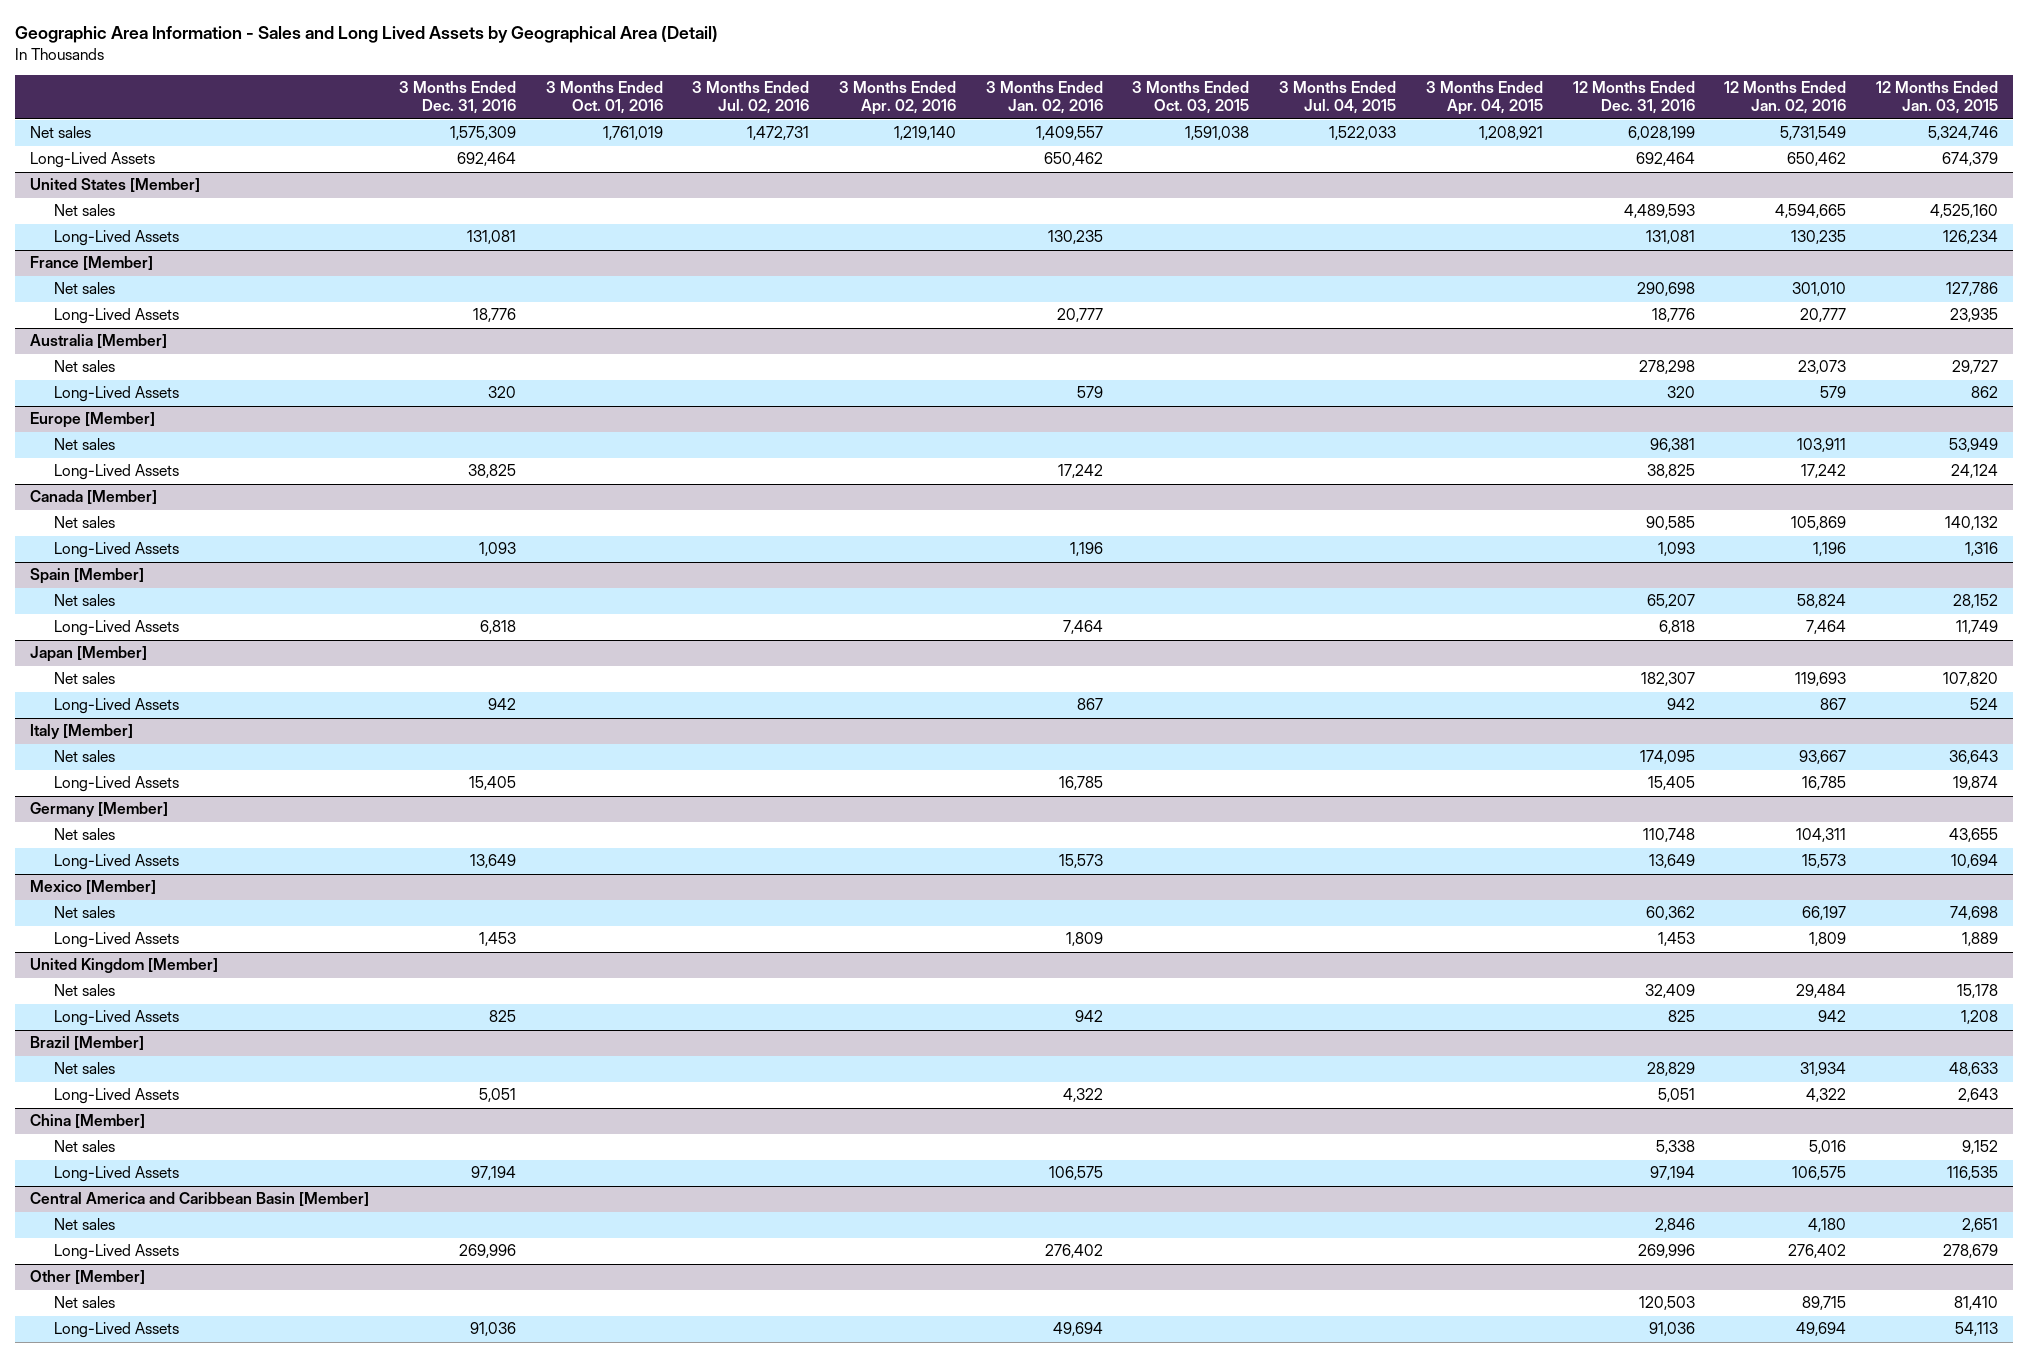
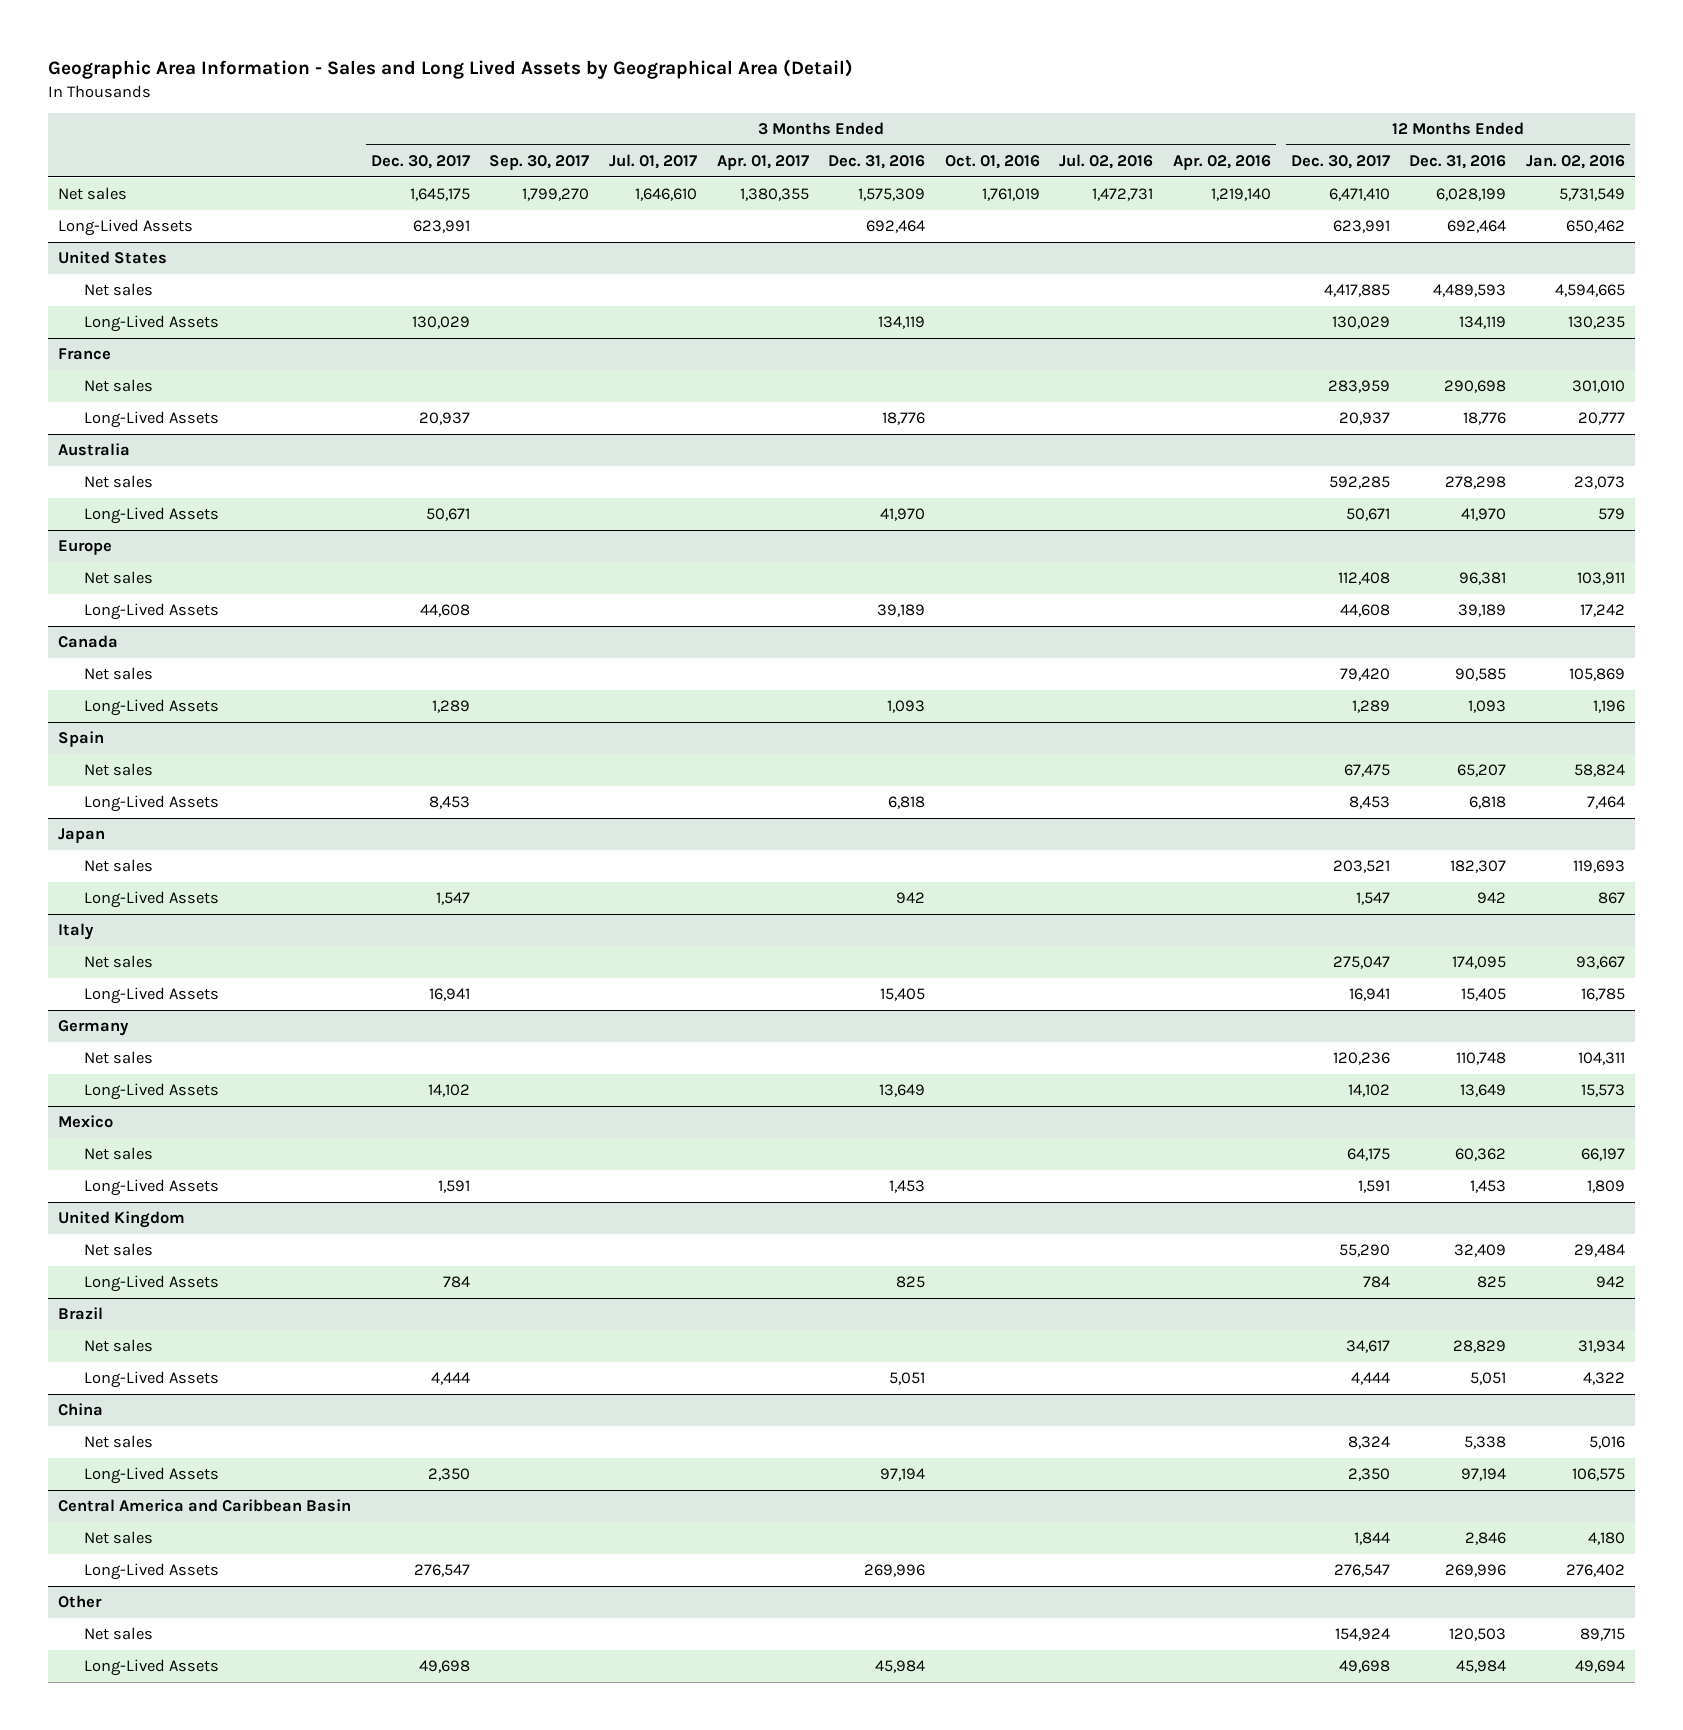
- | 3 Months Ended Dec. 31, 2016 | 3 Months Ended Oct. 01, 2016 | 3 Months Ended Jul. 02, 2016 | 3 Months Ended Apr. 02, 2016 | 3 Months Ended Jan. 02, 2016 | 3 Months Ended Oct. 03, 2015 | 3 Months Ended Jul. 04, 2015 | 3 Months Ended Apr. 04, 2015 | 12 Months Ended Dec. 31, 2016 | 12 Months Ended Jan. 02, 2016 | 12 Months Ended Jan. 03, 2015
+ | 3 Months Ended Dec. 30, 2017 | 3 Months Ended Sep. 30, 2017 | 3 Months Ended Jul. 01, 2017 | 3 Months Ended Apr. 01, 2017 | 3 Months Ended Dec. 31, 2016 | 3 Months Ended Oct. 01, 2016 | 3 Months Ended Jul. 02, 2016 | 3 Months Ended Apr. 02, 2016 | 12 Months Ended Dec. 30, 2017 | 12 Months Ended Dec. 31, 2016 | 12 Months Ended Jan. 02, 2016
- United States [Member]
+ United States
- Long-Lived Assets | 131,081 | | | | 130,235 | | | | 131,081 | 130,235 | 126,234
- France [Member]
+ Long-Lived Assets | 130,029 | | | | 134,119 | | | | 130,029 | 134,119 | 130,235
+ France
- Australia [Member]
+ Australia
- Long-Lived Assets | 320 | | | | 579 | | | | 320 | 579 | 862
- Europe [Member]
+ Long-Lived Assets | 50,671 | | | | 41,970 | | | | 50,671 | 41,970 | 579
+ Europe
- Long-Lived Assets | 38,825 | | | | 17,242 | | | | 38,825 | 17,242 | 24,124
- Canada [Member]
+ Long-Lived Assets | 44,608 | | | | 39,189 | | | | 44,608 | 39,189 | 17,242
+ Canada
- Spain [Member]
+ Spain
- Japan [Member]
+ Japan
- Italy [Member]
+ Italy
- Germany [Member]
+ Germany
- Mexico [Member]
+ Mexico
- United Kingdom [Member]
+ United Kingdom
- Brazil [Member]
+ Brazil
- China [Member]
+ China
- Central America and Caribbean Basin [Member]
+ Central America and Caribbean Basin
- Other [Member]
+ Other
- Long-Lived Assets | 91,036 | | | | 49,694 | | | | 91,036 | 49,694 | 54,113
+ Long-Lived Assets | 49,698 | | | | 45,984 | | | | 49,698 | 45,984 | 49,694

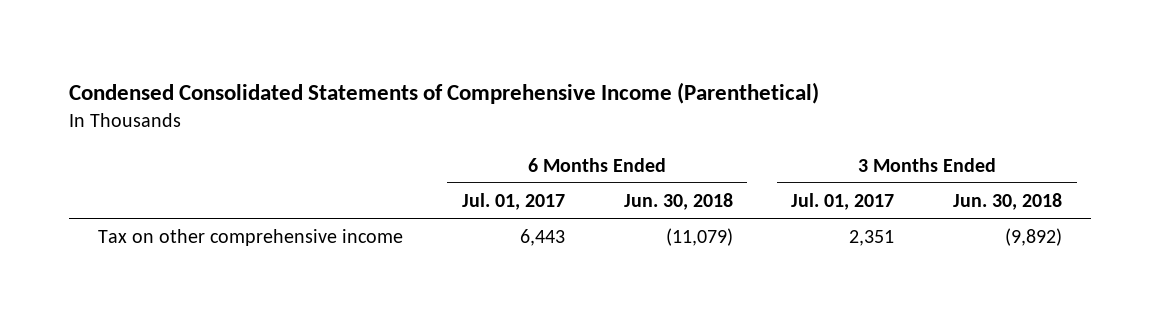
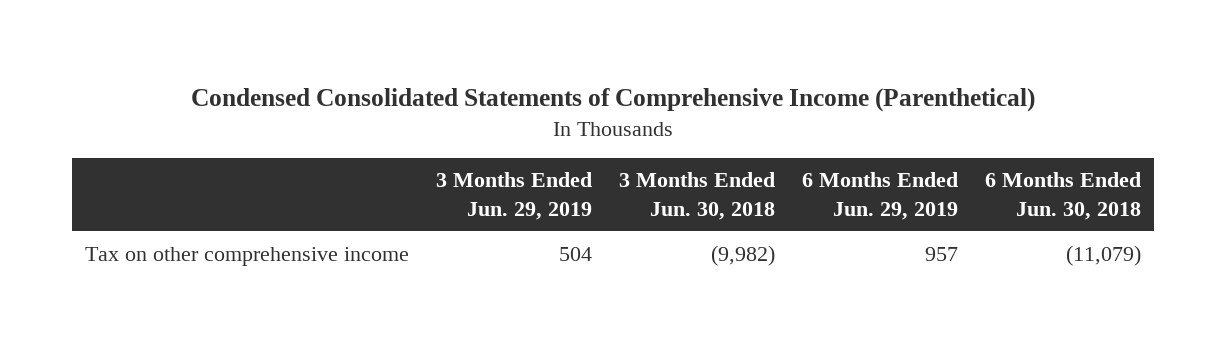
- | 6 Months Ended Jul. 01, 2017 | 6 Months Ended Jun. 30, 2018 | 3 Months Ended Jul. 01, 2017 | 3 Months Ended Jun. 30, 2018
+ | 3 Months Ended Jun. 29, 2019 | 3 Months Ended Jun. 30, 2018 | 6 Months Ended Jun. 29, 2019 | 6 Months Ended Jun. 30, 2018
- Tax on other comprehensive income | 6,443 | (11,079) | 2,351 | (9,892)
+ Tax on other comprehensive income | 504 | (9,982) | 957 | (11,079)

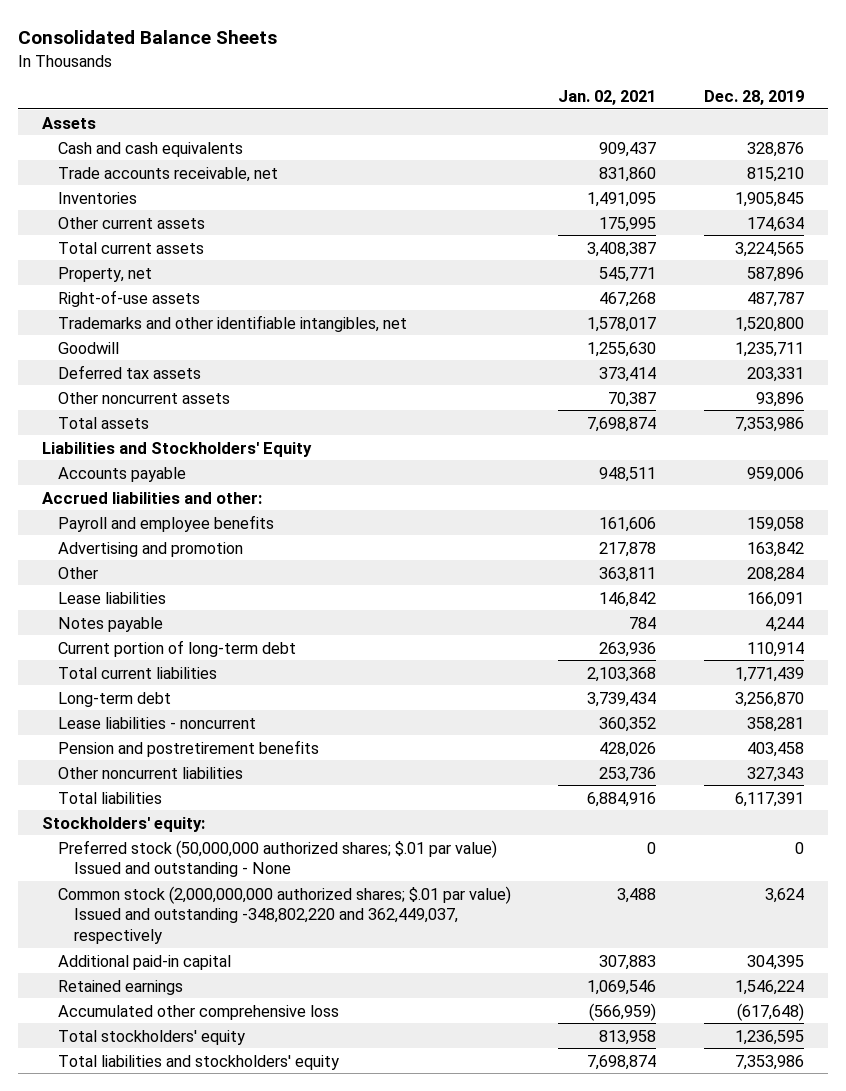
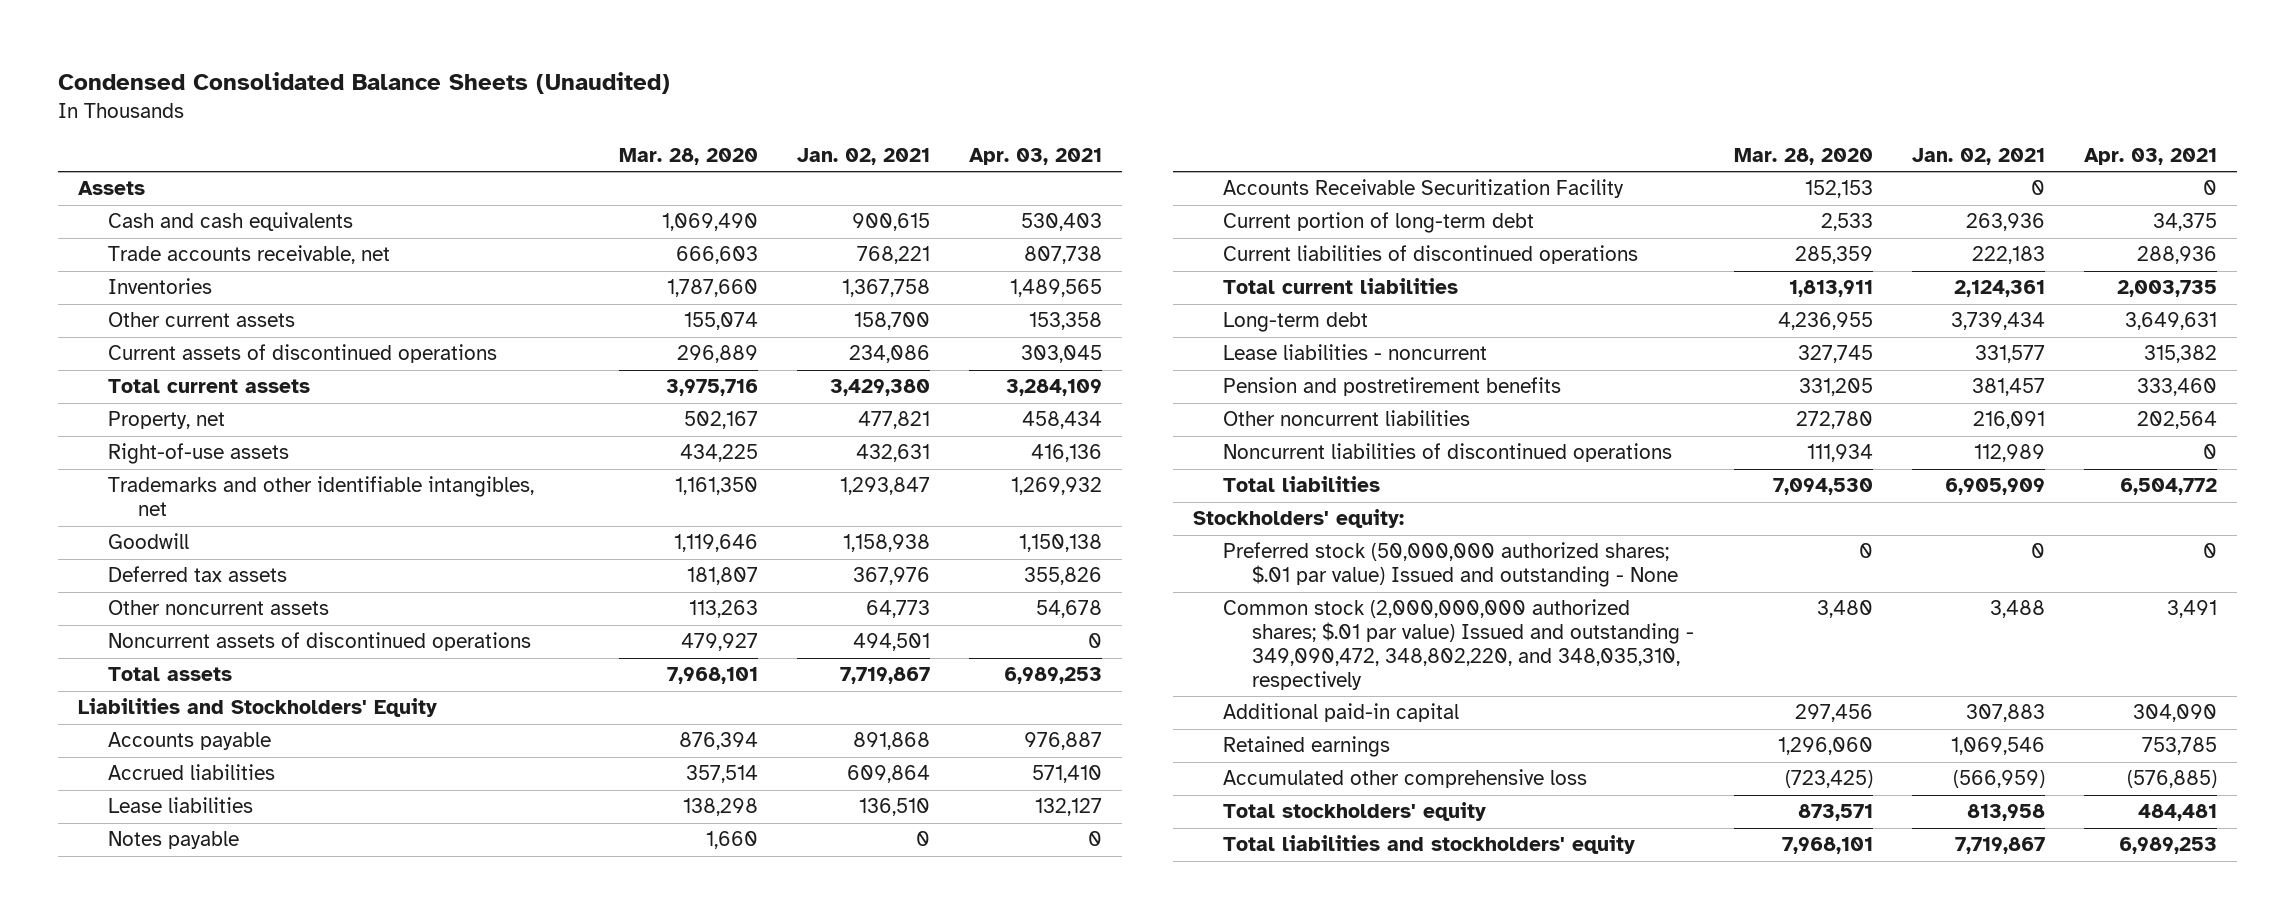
- Consolidated Balance Sheets
+ Condensed Consolidated Balance Sheets (Unaudited)
- | Jan. 02, 2021 | Dec. 28, 2019
+ | Mar. 28, 2020 | Jan. 02, 2021 | Apr. 03, 2021
- Cash and cash equivalents | 909,437 | 328,876
- Trade accounts receivable, net | 831,860 | 815,210
- Inventories | 1,491,095 | 1,905,845
- Other current assets | 175,995 | 174,634
- Total current assets | 3,408,387 | 3,224,565
- Property, net | 545,771 | 587,896
- Right-of-use assets | 467,268 | 487,787
- Trademarks and other identifiable intangibles, net | 1,578,017 | 1,520,800
- Goodwill | 1,255,630 | 1,235,711
- Deferred tax assets | 373,414 | 203,331
- Other noncurrent assets | 70,387 | 93,896
- Total assets | 7,698,874 | 7,353,986
+ Cash and cash equivalents | 1,069,490 | 900,615 | 530,403
+ Trade accounts receivable, net | 666,603 | 768,221 | 807,738
+ Inventories | 1,787,660 | 1,367,758 | 1,489,565
+ Other current assets | 155,074 | 158,700 | 153,358
+ Current assets of discontinued operations | 296,889 | 234,086 | 303,045
+ Total current assets | 3,975,716 | 3,429,380 | 3,284,109
+ Property, net | 502,167 | 477,821 | 458,434
+ Right-of-use assets | 434,225 | 432,631 | 416,136
+ Trademarks and other identifiable intangibles, net | 1,161,350 | 1,293,847 | 1,269,932
+ Goodwill | 1,119,646 | 1,158,938 | 1,150,138
+ Deferred tax assets | 181,807 | 367,976 | 355,826
+ Other noncurrent assets | 113,263 | 64,773 | 54,678
+ Noncurrent assets of discontinued operations | 479,927 | 494,501 | 0
+ Total assets | 7,968,101 | 7,719,867 | 6,989,253
- Accounts payable | 948,511 | 959,006
- Accrued liabilities and other:
- Payroll and employee benefits | 161,606 | 159,058
- Advertising and promotion | 217,878 | 163,842
- Other | 363,811 | 208,284
- Lease liabilities | 146,842 | 166,091
- Notes payable | 784 | 4,244
+ Accounts payable | 876,394 | 891,868 | 976,887
+ Accrued liabilities | 357,514 | 609,864 | 571,410
+ Lease liabilities | 138,298 | 136,510 | 132,127
+ Notes payable | 1,660 | 0 | 0
+ Accounts Receivable Securitization Facility | 152,153 | 0 | 0
- Total current liabilities | 2,103,368 | 1,771,439
+ Current liabilities of discontinued operations | 285,359 | 222,183 | 288,936
+ Total current liabilities | 1,813,911 | 2,124,361 | 2,003,735
- Lease liabilities - noncurrent | 360,352 | 358,281
- Pension and postretirement benefits | 428,026 | 403,458
- Other noncurrent liabilities | 253,736 | 327,343
- Total liabilities | 6,884,916 | 6,117,391
+ Lease liabilities - noncurrent | 327,745 | 331,577 | 315,382
+ Pension and postretirement benefits | 331,205 | 381,457 | 333,460
+ Other noncurrent liabilities | 272,780 | 216,091 | 202,564
+ Noncurrent liabilities of discontinued operations | 111,934 | 112,989 | 0
+ Total liabilities | 7,094,530 | 6,905,909 | 6,504,772
- Common stock (2,000,000,000 authorized shares; $.01 par value) Issued and outstanding -348,802,220 and 362,449,037, respectively | 3,488 | 3,624
+ Common stock (2,000,000,000 authorized shares; $.01 par value) Issued and outstanding - 349,090,472, 348,802,220, and 348,035,310, respectively | 3,480 | 3,488 | 3,491
- Total liabilities and stockholders' equity | 7,698,874 | 7,353,986
+ Total liabilities and stockholders' equity | 7,968,101 | 7,719,867 | 6,989,253

